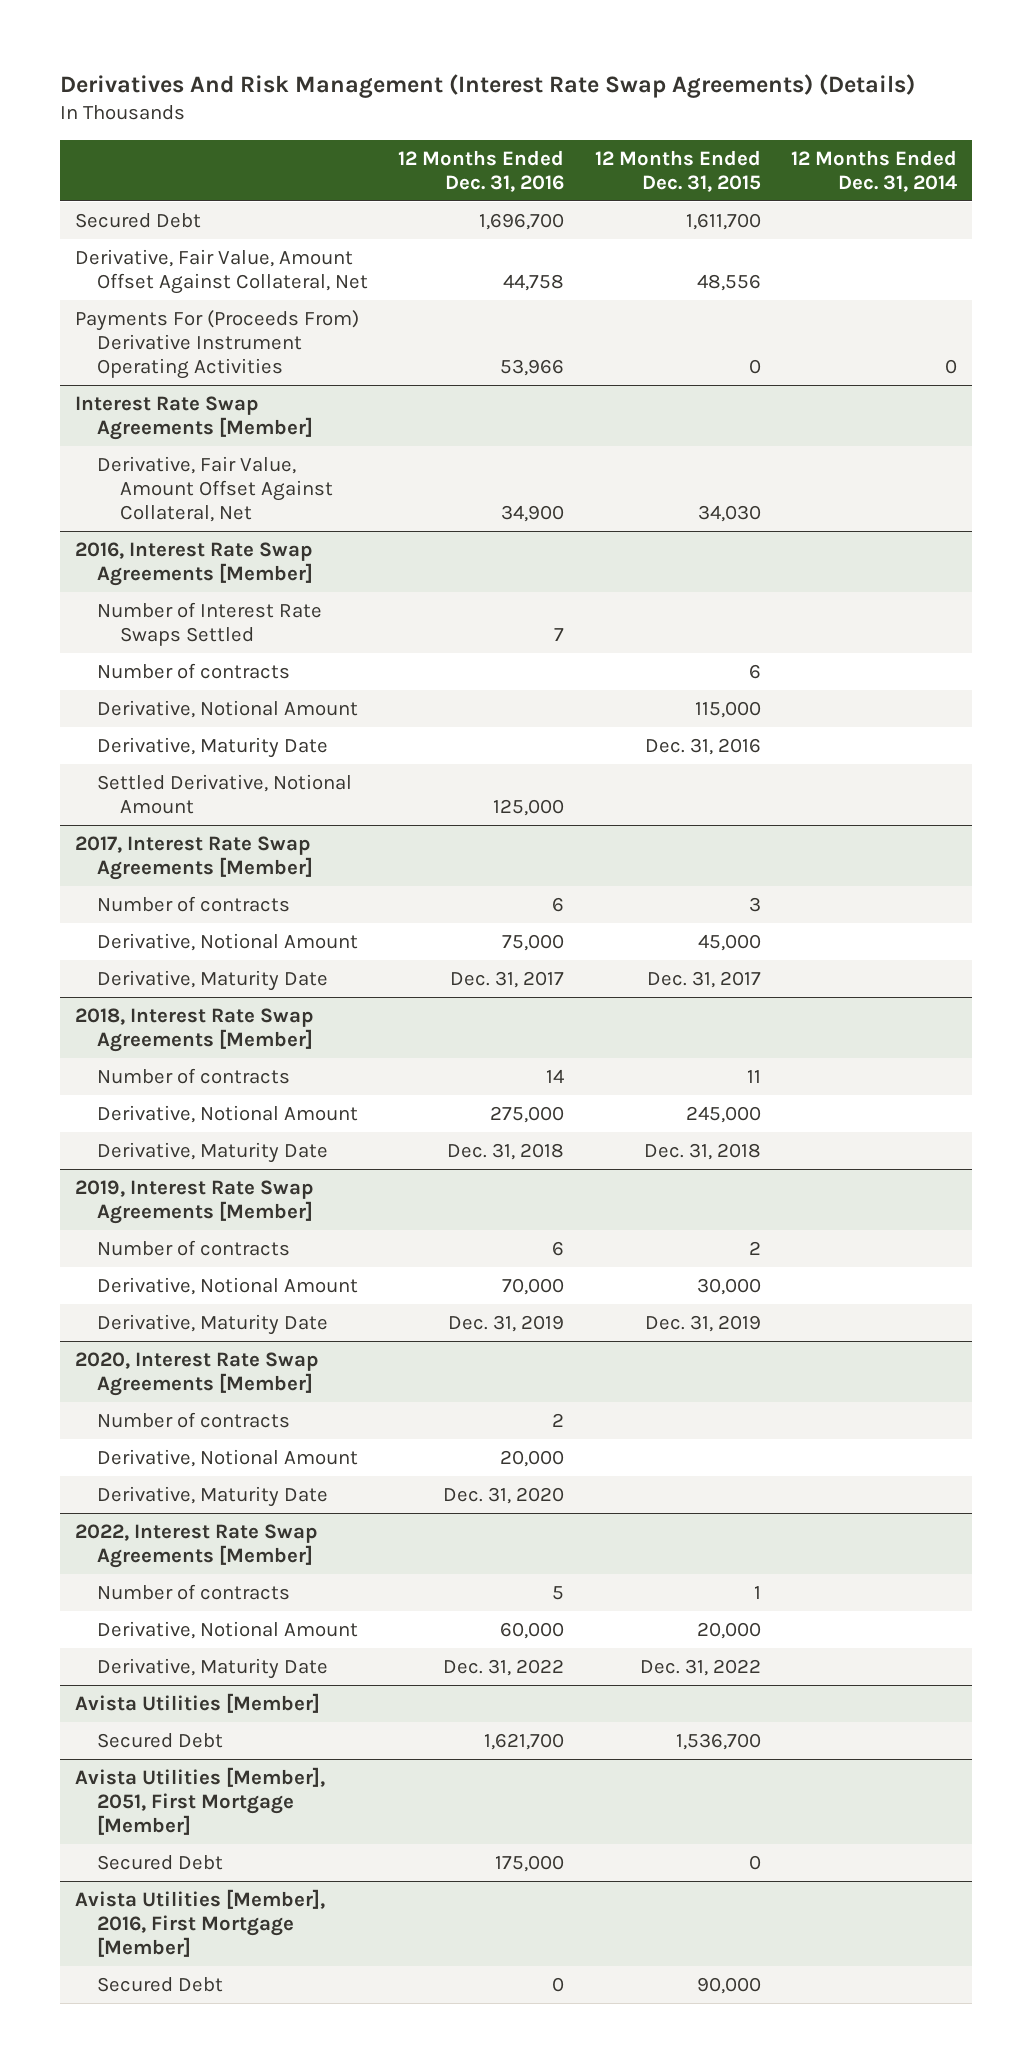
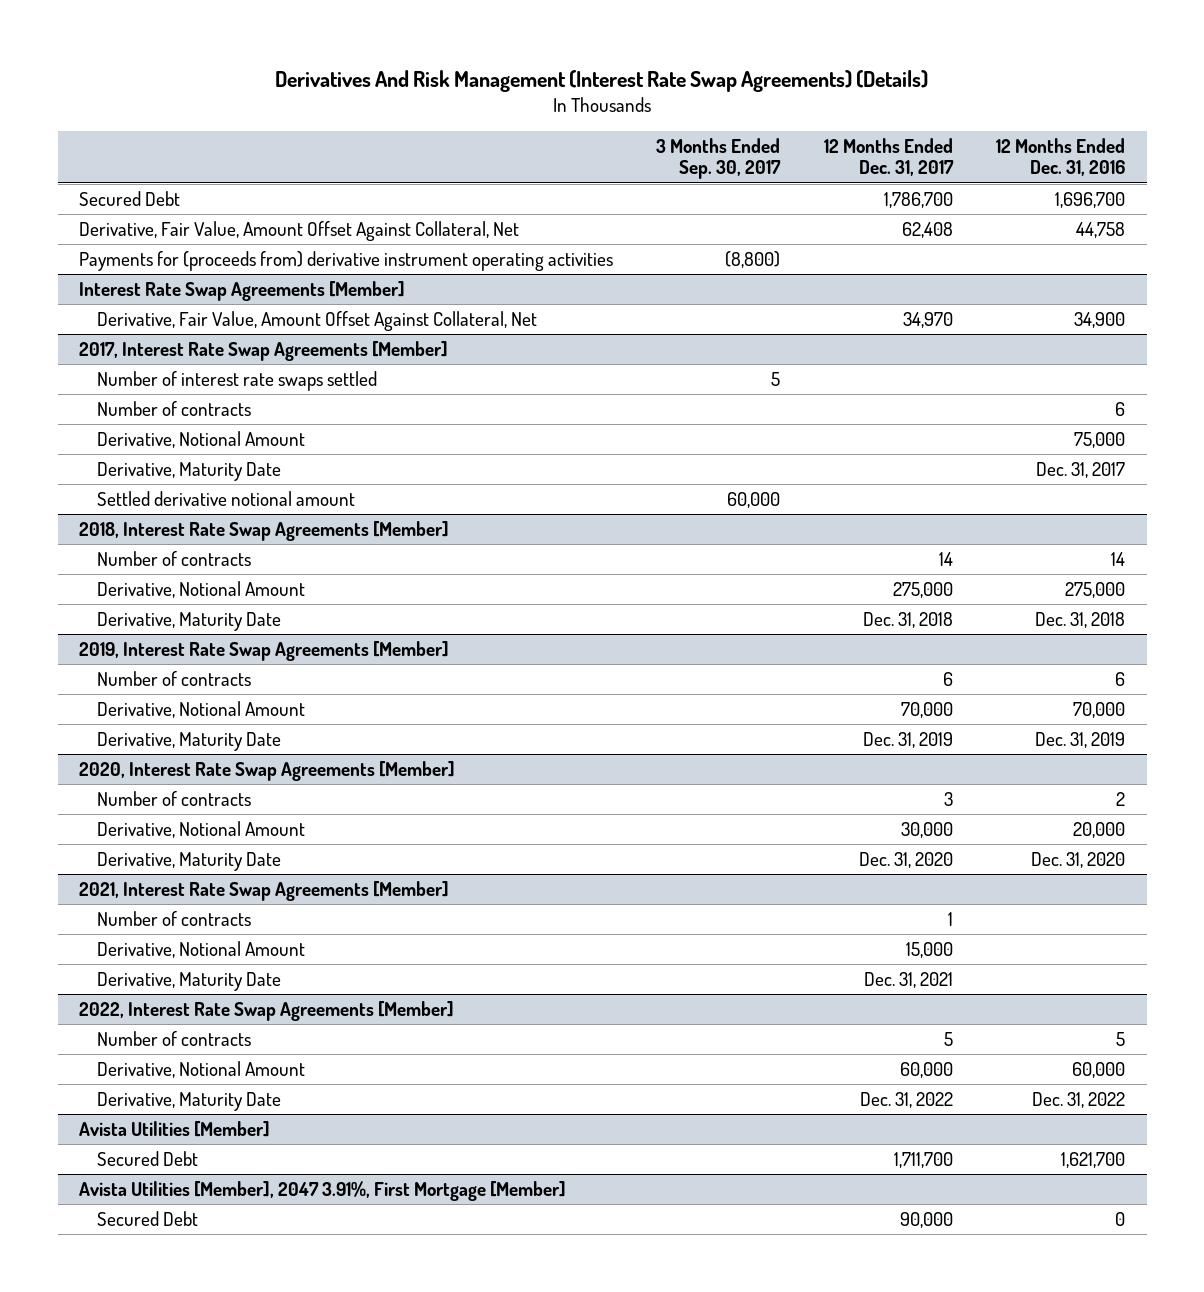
- | 12 Months Ended Dec. 31, 2016 | 12 Months Ended Dec. 31, 2015 | 12 Months Ended Dec. 31, 2014
+ | 3 Months Ended Sep. 30, 2017 | 12 Months Ended Dec. 31, 2017 | 12 Months Ended Dec. 31, 2016
- Payments For (Proceeds From) Derivative Instrument Operating Activities | 53,966 | 0 | 0
+ Payments for (proceeds from) derivative instrument operating activities | (8,800) | |
- 2016, Interest Rate Swap Agreements [Member]
- Number of Interest Rate Swaps Settled | 7 | |
- Number of contracts | | 6 |
- Derivative, Notional Amount | | 115,000 |
- Derivative, Maturity Date | | Dec. 31, 2016 |
- Settled Derivative, Notional Amount | 125,000 | |
@ 2017, Interest Rate Swap Agreements [Member]
+ Number of interest rate swaps settled | 5 | |
+ Settled derivative notional amount | 60,000 | |
+ 2021, Interest Rate Swap Agreements [Member]
+ Number of contracts | | 1 |
+ Derivative, Notional Amount | | 15,000 |
+ Derivative, Maturity Date | | Dec. 31, 2021 |
- Avista Utilities [Member], 2051, First Mortgage [Member]
- Secured Debt | 175,000 | 0 |
- Avista Utilities [Member], 2016, First Mortgage [Member]
+ Avista Utilities [Member], 2047 3.91%, First Mortgage [Member]

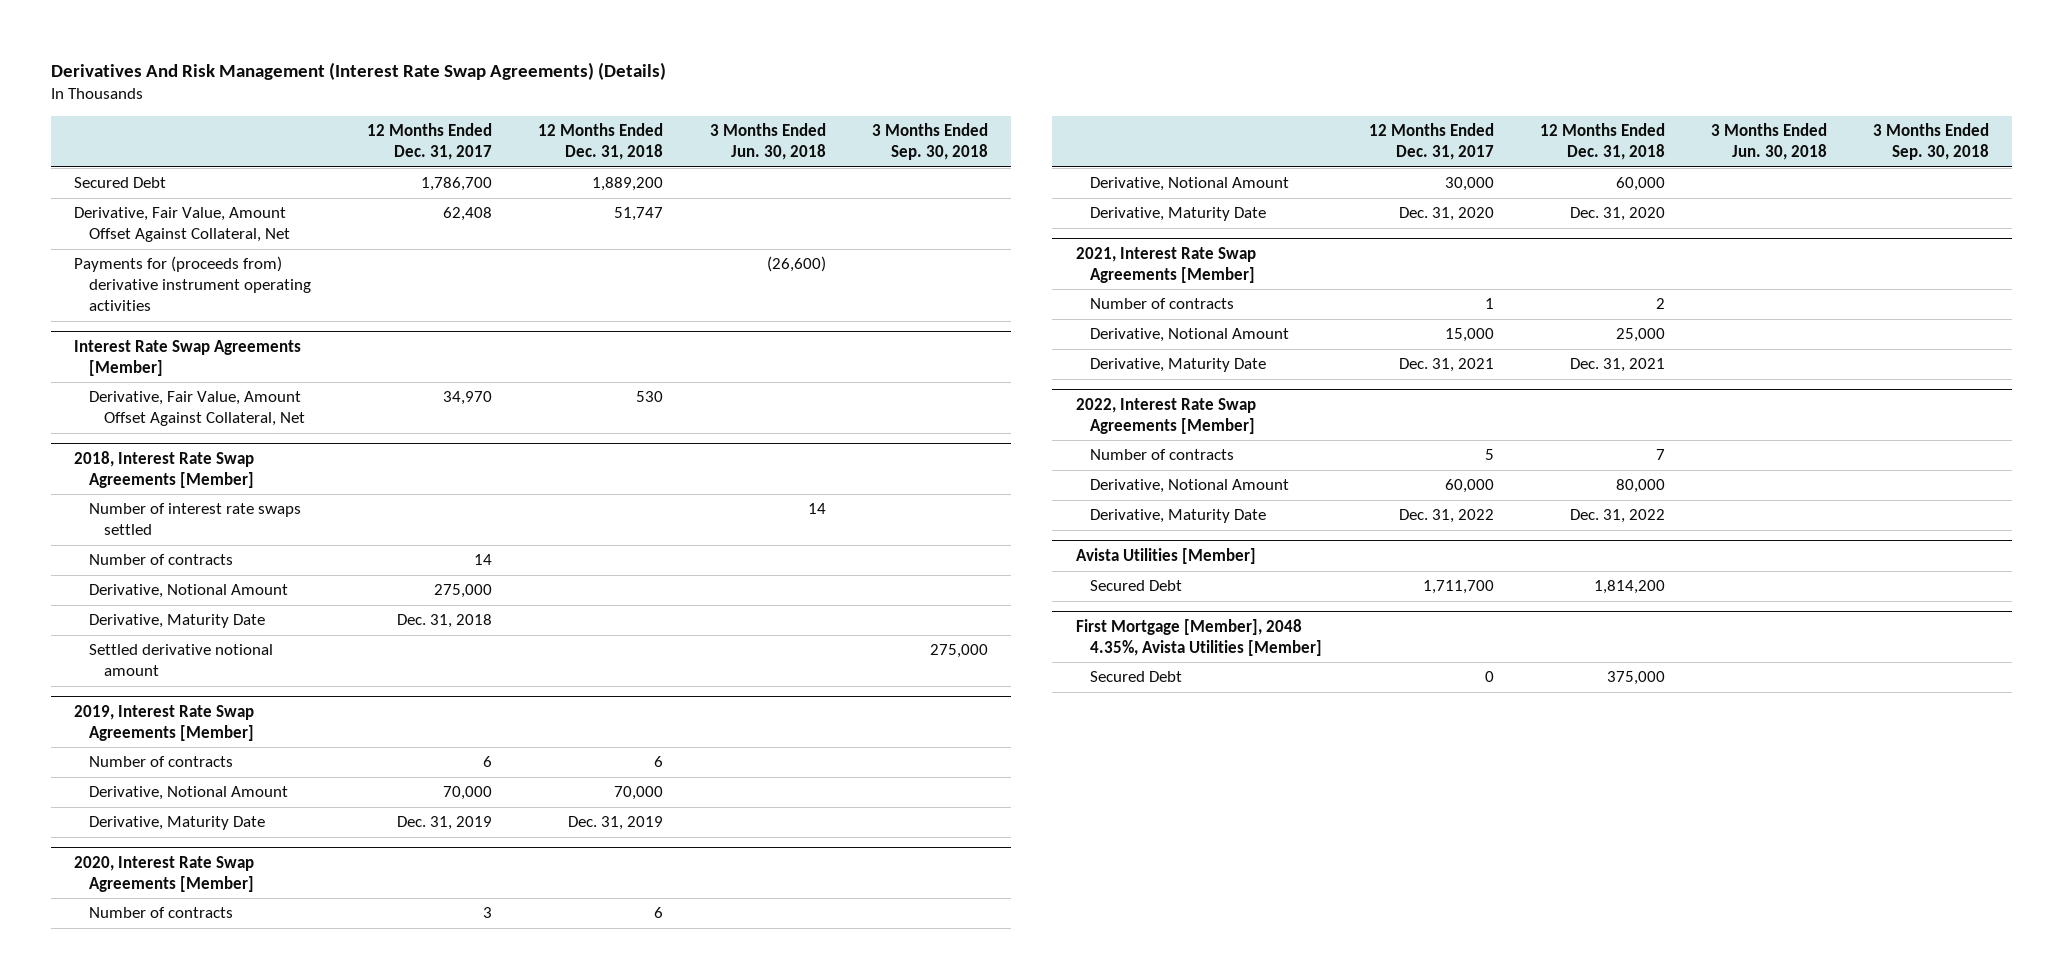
- | 3 Months Ended Sep. 30, 2017 | 12 Months Ended Dec. 31, 2017 | 12 Months Ended Dec. 31, 2016
+ | 12 Months Ended Dec. 31, 2017 | 12 Months Ended Dec. 31, 2018 | 3 Months Ended Jun. 30, 2018 | 3 Months Ended Sep. 30, 2018
- 2017, Interest Rate Swap Agreements [Member]
- Number of interest rate swaps settled | 5 | |
- Number of contracts | | | 6
- Derivative, Notional Amount | | | 75,000
- Derivative, Maturity Date | | | Dec. 31, 2017
- Settled derivative notional amount | 60,000 | |
@ 2018, Interest Rate Swap Agreements [Member]
+ Number of interest rate swaps settled | | | 14 |
+ Settled derivative notional amount | | | | 275,000
- Avista Utilities [Member], 2047 3.91%, First Mortgage [Member]
- Secured Debt | | 90,000 | 0
+ First Mortgage [Member], 2048 4.35%, Avista Utilities [Member]
+ Secured Debt | 0 | 375,000 | |

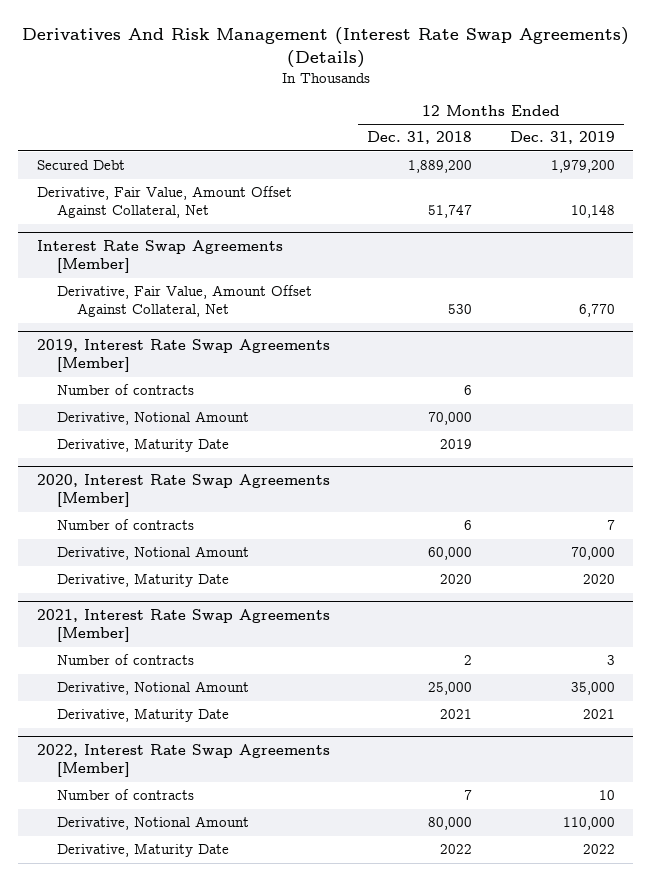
- | 12 Months Ended Dec. 31, 2017 | 12 Months Ended Dec. 31, 2018 | 3 Months Ended Jun. 30, 2018 | 3 Months Ended Sep. 30, 2018
+ | 12 Months Ended Dec. 31, 2018 | 12 Months Ended Dec. 31, 2019
- Payments for (proceeds from) derivative instrument operating activities | | | (26,600) |
- 2018, Interest Rate Swap Agreements [Member]
- Number of interest rate swaps settled | | | 14 |
- Number of contracts | 14 | | |
- Derivative, Notional Amount | 275,000 | | |
- Derivative, Maturity Date | Dec. 31, 2018 | | |
- Settled derivative notional amount | | | | 275,000
@ 2019, Interest Rate Swap Agreements [Member]
- Derivative, Maturity Date | Dec. 31, 2019 | Dec. 31, 2019 | |
+ Derivative, Maturity Date | 2019 |
@ 2020, Interest Rate Swap Agreements [Member]
- Derivative, Maturity Date | Dec. 31, 2020 | Dec. 31, 2020 | |
+ Derivative, Maturity Date | 2020 | 2020
@ 2021, Interest Rate Swap Agreements [Member]
- Derivative, Maturity Date | Dec. 31, 2021 | Dec. 31, 2021 | |
+ Derivative, Maturity Date | 2021 | 2021
@ 2022, Interest Rate Swap Agreements [Member]
- Derivative, Maturity Date | Dec. 31, 2022 | Dec. 31, 2022 | |
- Avista Utilities [Member]
- Secured Debt | 1,711,700 | 1,814,200 | |
- First Mortgage [Member], 2048 4.35%, Avista Utilities [Member]
- Secured Debt | 0 | 375,000 | |
@ 2022, Interest Rate Swap Agreements [Member]
+ Derivative, Maturity Date | 2022 | 2022

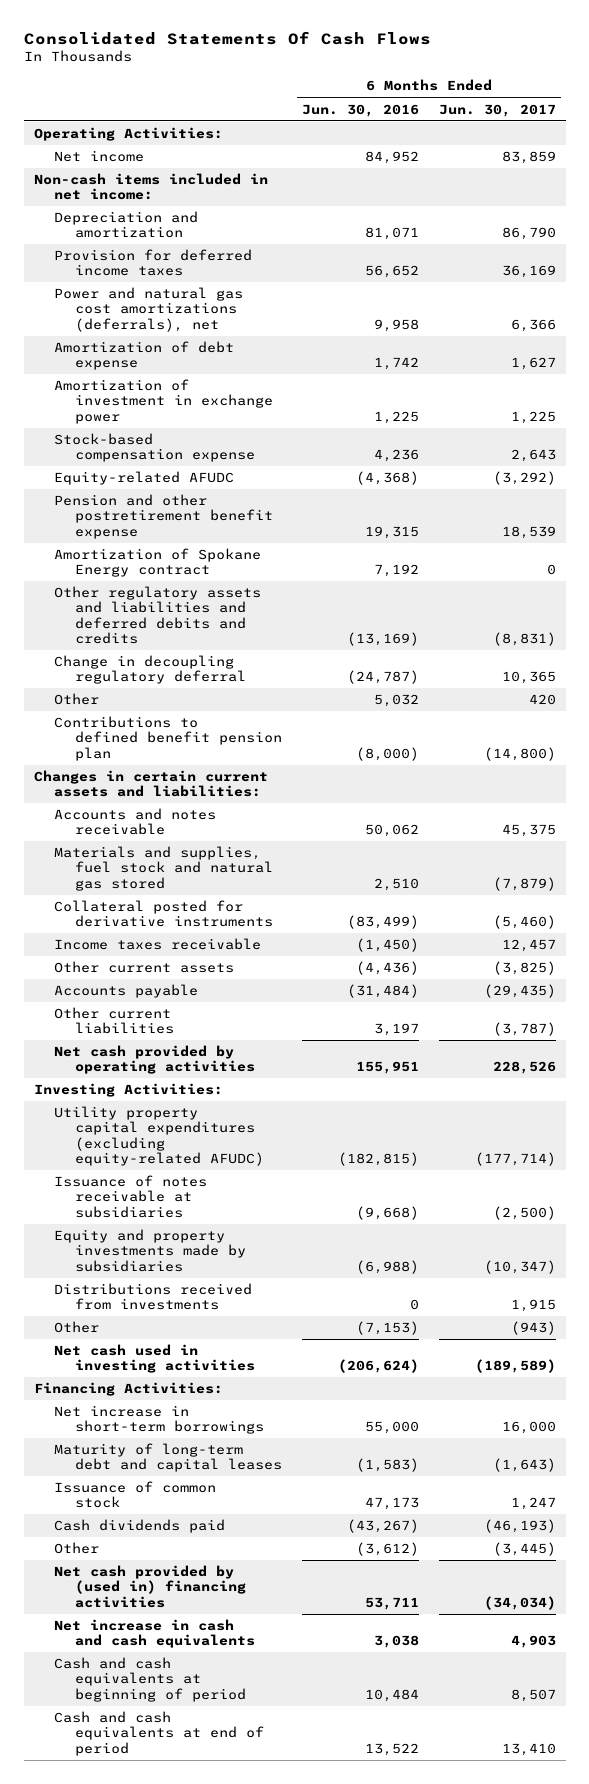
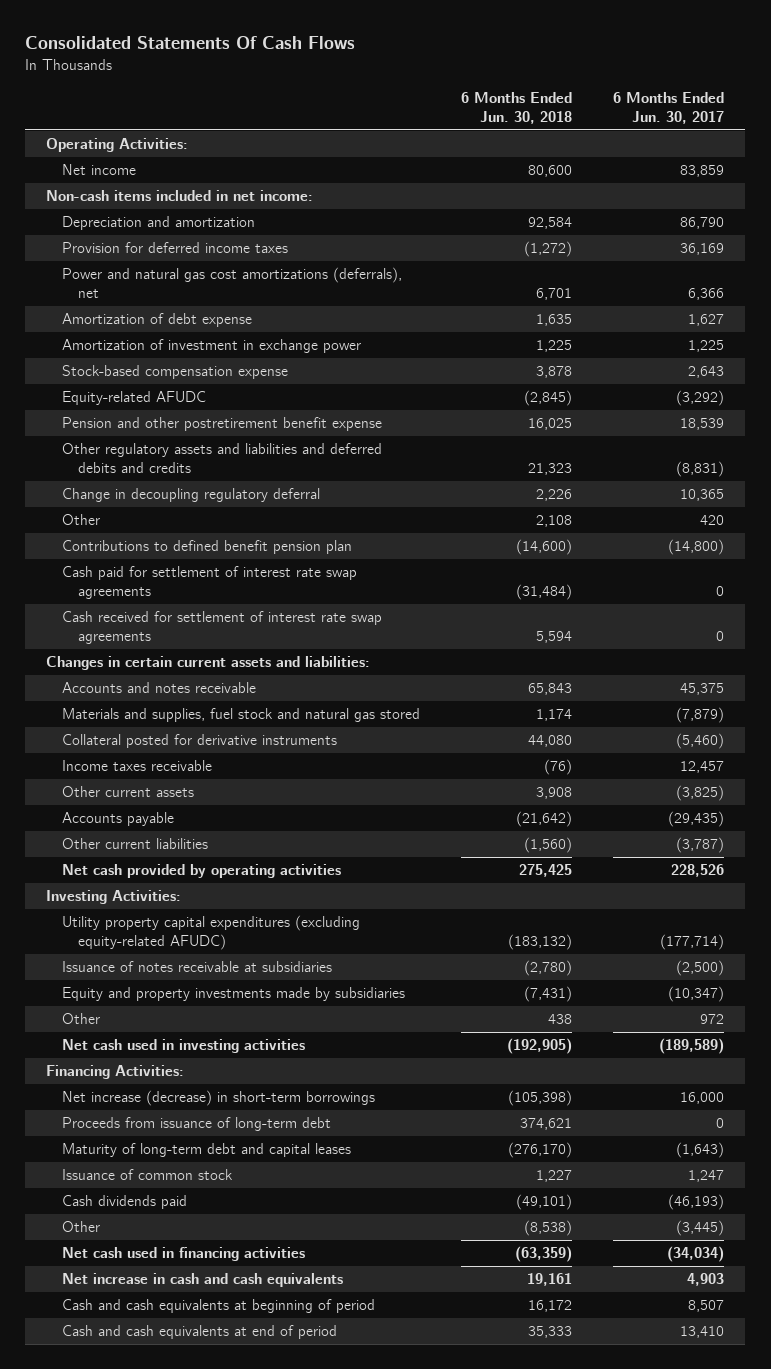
- | 6 Months Ended Jun. 30, 2016 | 6 Months Ended Jun. 30, 2017
+ | 6 Months Ended Jun. 30, 2018 | 6 Months Ended Jun. 30, 2017
- Amortization of Spokane Energy contract | 7,192 | 0
+ Cash paid for settlement of interest rate swap agreements | (31,484) | 0
+ Cash received for settlement of interest rate swap agreements | 5,594 | 0
- Distributions received from investments | 0 | 1,915
- Other | (7,153) | (943)
+ Other | 438 | 972
- Net increase in short-term borrowings | 55,000 | 16,000
+ Net increase (decrease) in short-term borrowings | (105,398) | 16,000
+ Proceeds from issuance of long-term debt | 374,621 | 0
- Net cash provided by (used in) financing activities | 53,711 | (34,034)
+ Net cash used in financing activities | (63,359) | (34,034)

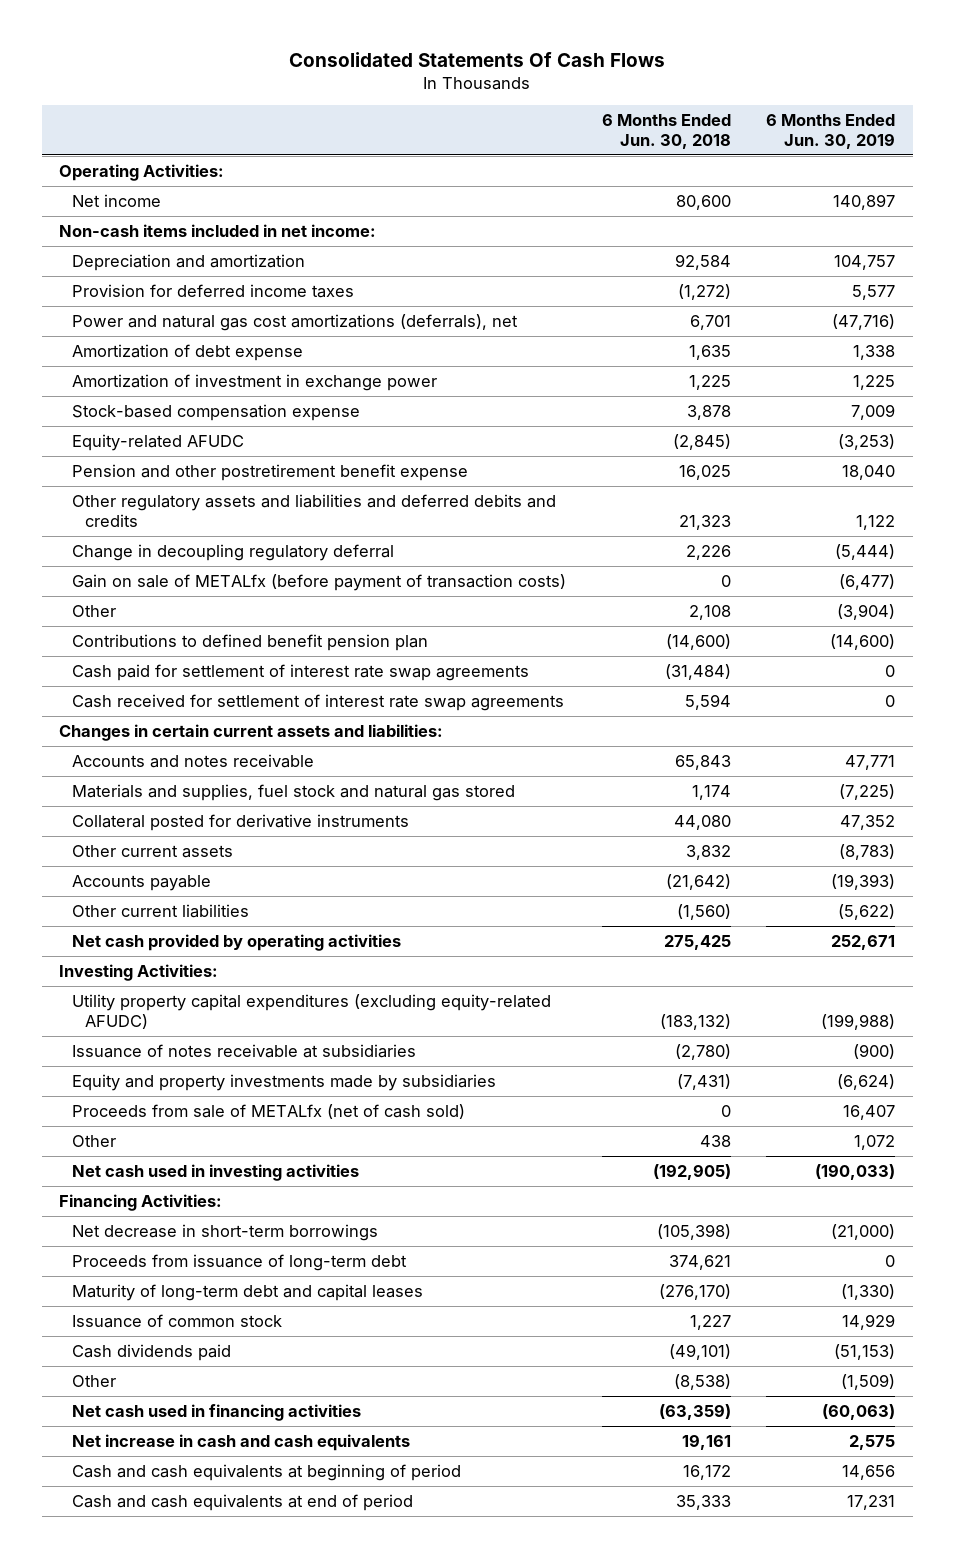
- | 6 Months Ended Jun. 30, 2018 | 6 Months Ended Jun. 30, 2017
+ | 6 Months Ended Jun. 30, 2018 | 6 Months Ended Jun. 30, 2019
+ Gain on sale of METALfx (before payment of transaction costs) | 0 | (6,477)
- Income taxes receivable | (76) | 12,457
- Other current assets | 3,908 | (3,825)
+ Other current assets | 3,832 | (8,783)
+ Proceeds from sale of METALfx (net of cash sold) | 0 | 16,407
- Net increase (decrease) in short-term borrowings | (105,398) | 16,000
+ Net decrease in short-term borrowings | (105,398) | (21,000)

